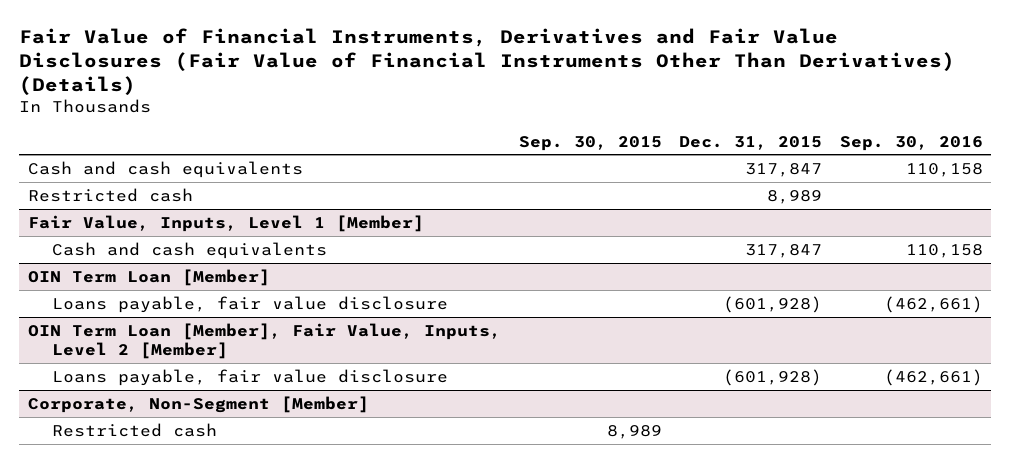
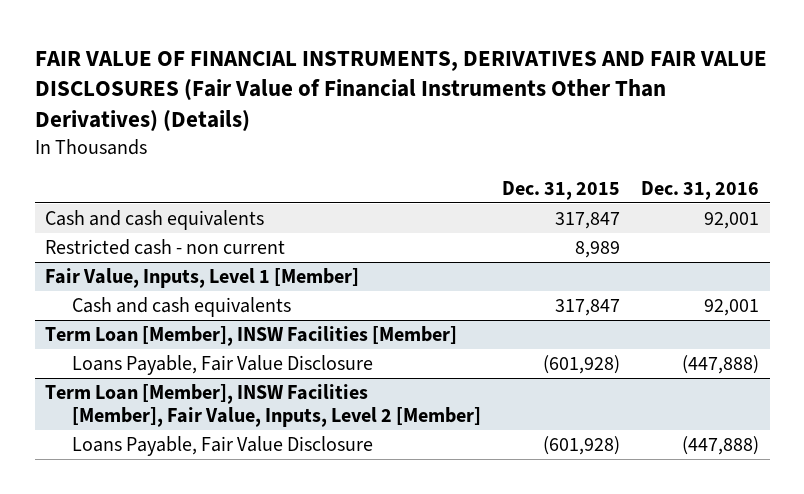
- Fair Value of Financial Instruments, Derivatives and Fair Value Disclosures (Fair Value of Financial Instruments Other Than Derivatives) (Details)
+ FAIR VALUE OF FINANCIAL INSTRUMENTS, DERIVATIVES AND FAIR VALUE DISCLOSURES (Fair Value of Financial Instruments Other Than Derivatives) (Details)
- | Sep. 30, 2015 | Dec. 31, 2015 | Sep. 30, 2016
+ | Dec. 31, 2015 | Dec. 31, 2016
- Restricted cash | | 8,989 |
+ Restricted cash - non current | 8,989 |
- OIN Term Loan [Member]
- Loans payable, fair value disclosure | | (601,928) | (462,661)
- OIN Term Loan [Member], Fair Value, Inputs, Level 2 [Member]
- Loans payable, fair value disclosure | | (601,928) | (462,661)
- Corporate, Non-Segment [Member]
- Restricted cash | 8,989 | |
+ Term Loan [Member], INSW Facilities [Member]
+ Loans Payable, Fair Value Disclosure | (601,928) | (447,888)
+ Term Loan [Member], INSW Facilities [Member], Fair Value, Inputs, Level 2 [Member]
+ Loans Payable, Fair Value Disclosure | (601,928) | (447,888)

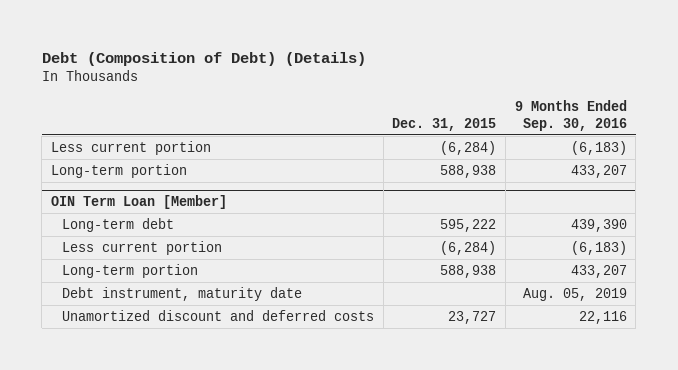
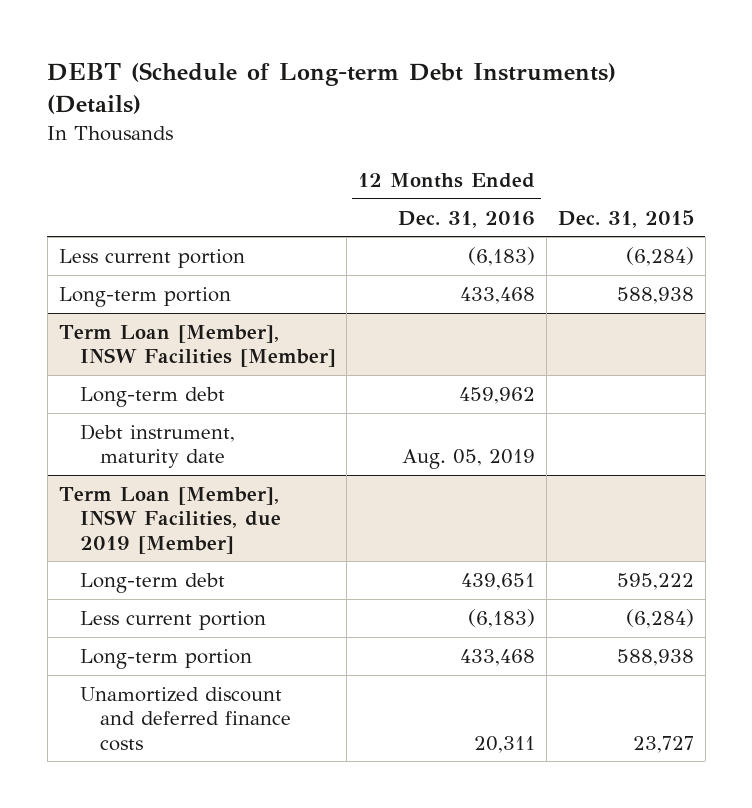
- Debt (Composition of Debt) (Details)
+ DEBT (Schedule of Long-term Debt Instruments) (Details)
- | Dec. 31, 2015 | 9 Months Ended Sep. 30, 2016
+ | 12 Months Ended Dec. 31, 2016 | Dec. 31, 2015
- OIN Term Loan [Member]
+ Term Loan [Member], INSW Facilities [Member]
+ Long-term debt | 459,962 |
+ Debt instrument, maturity date | Aug. 05, 2019 |
+ Term Loan [Member], INSW Facilities, due 2019 [Member]
- Debt instrument, maturity date | | Aug. 05, 2019
- Unamortized discount and deferred costs | 23,727 | 22,116
+ Unamortized discount and deferred finance costs | 20,311 | 23,727

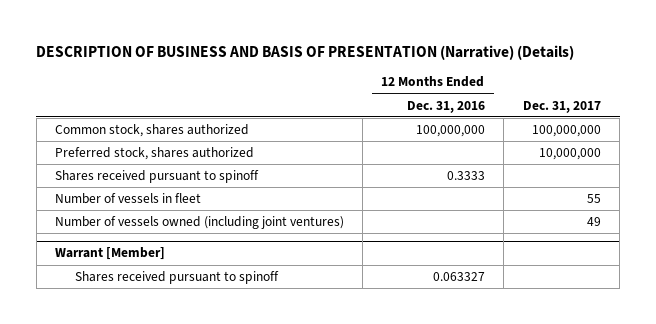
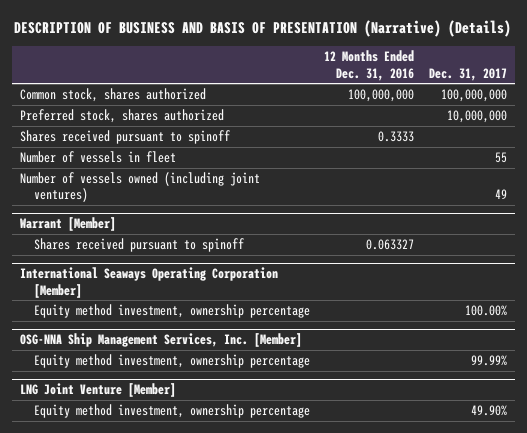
+ International Seaways Operating Corporation [Member]
+ Equity method investment, ownership percentage | | 100.00%
+ OSG-NNA Ship Management Services, Inc. [Member]
+ Equity method investment, ownership percentage | | 99.99%
+ LNG Joint Venture [Member]
+ Equity method investment, ownership percentage | | 49.90%

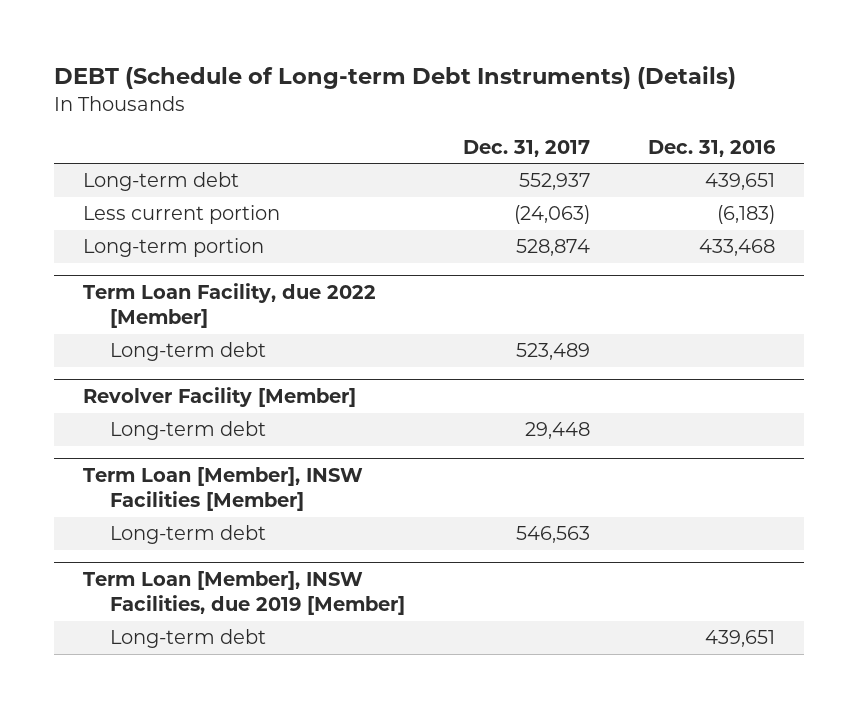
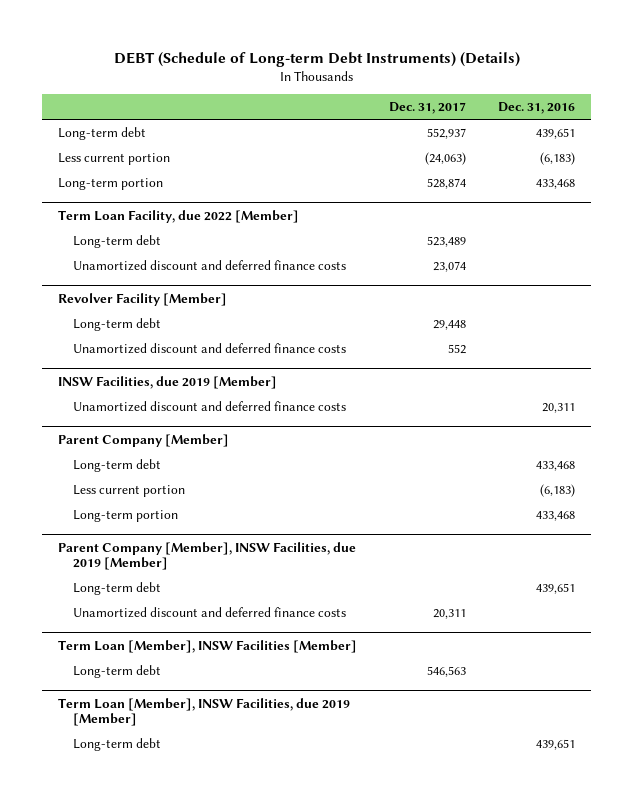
@ Term Loan Facility, due 2022 [Member]
+ Unamortized discount and deferred finance costs | 23,074 |
@ Revolver Facility [Member]
+ Unamortized discount and deferred finance costs | 552 |
+ INSW Facilities, due 2019 [Member]
+ Unamortized discount and deferred finance costs | | 20,311
+ Parent Company [Member]
+ Long-term debt | | 433,468
+ Less current portion | | (6,183)
+ Long-term portion | | 433,468
+ Parent Company [Member], INSW Facilities, due 2019 [Member]
+ Long-term debt | | 439,651
+ Unamortized discount and deferred finance costs | 20,311 |

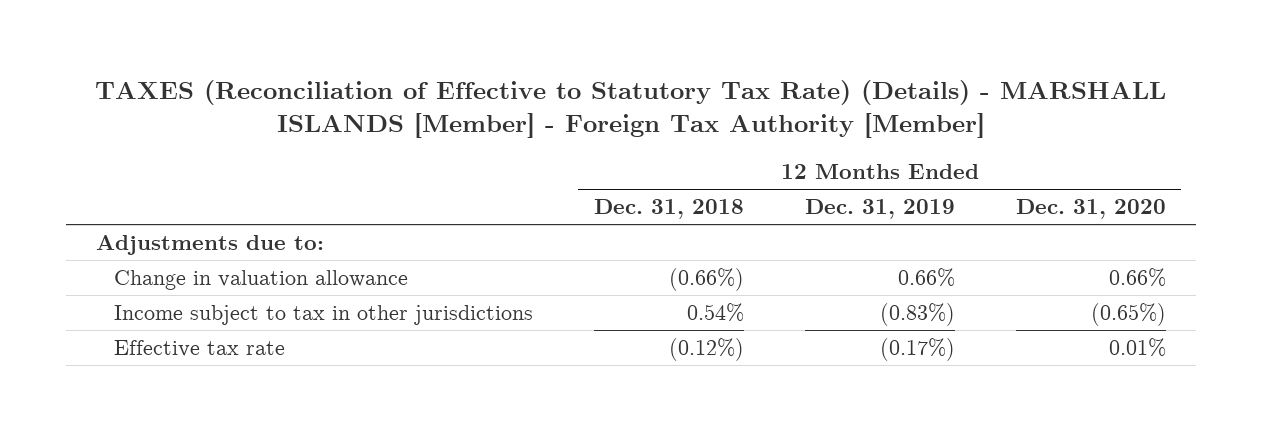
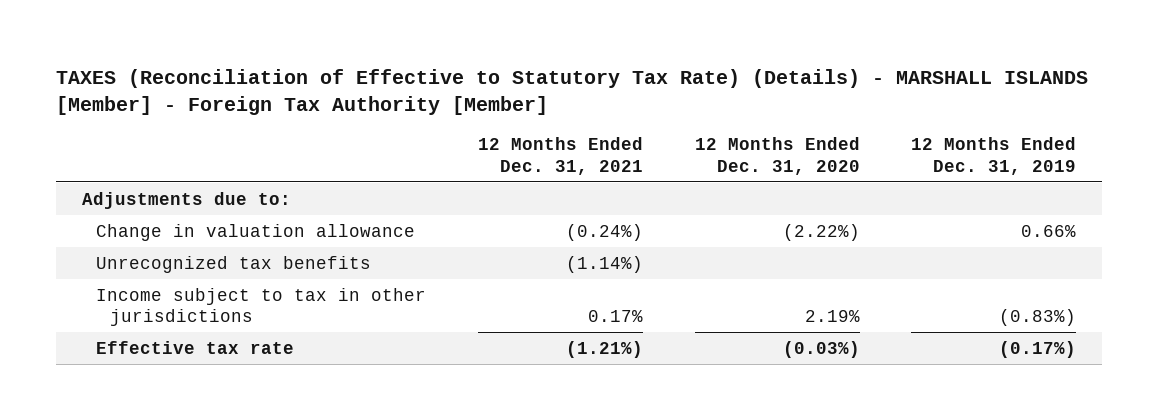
- | 12 Months Ended Dec. 31, 2018 | 12 Months Ended Dec. 31, 2019 | 12 Months Ended Dec. 31, 2020
+ | 12 Months Ended Dec. 31, 2021 | 12 Months Ended Dec. 31, 2020 | 12 Months Ended Dec. 31, 2019
- Change in valuation allowance | (0.66%) | 0.66% | 0.66%
- Income subject to tax in other jurisdictions | 0.54% | (0.83%) | (0.65%)
- Effective tax rate | (0.12%) | (0.17%) | 0.01%
+ Change in valuation allowance | (0.24%) | (2.22%) | 0.66%
+ Unrecognized tax benefits | (1.14%) | |
+ Income subject to tax in other jurisdictions | 0.17% | 2.19% | (0.83%)
+ Effective tax rate | (1.21%) | (0.03%) | (0.17%)

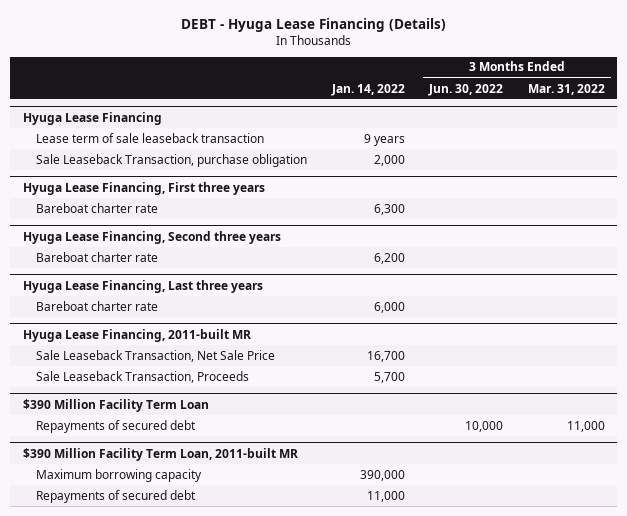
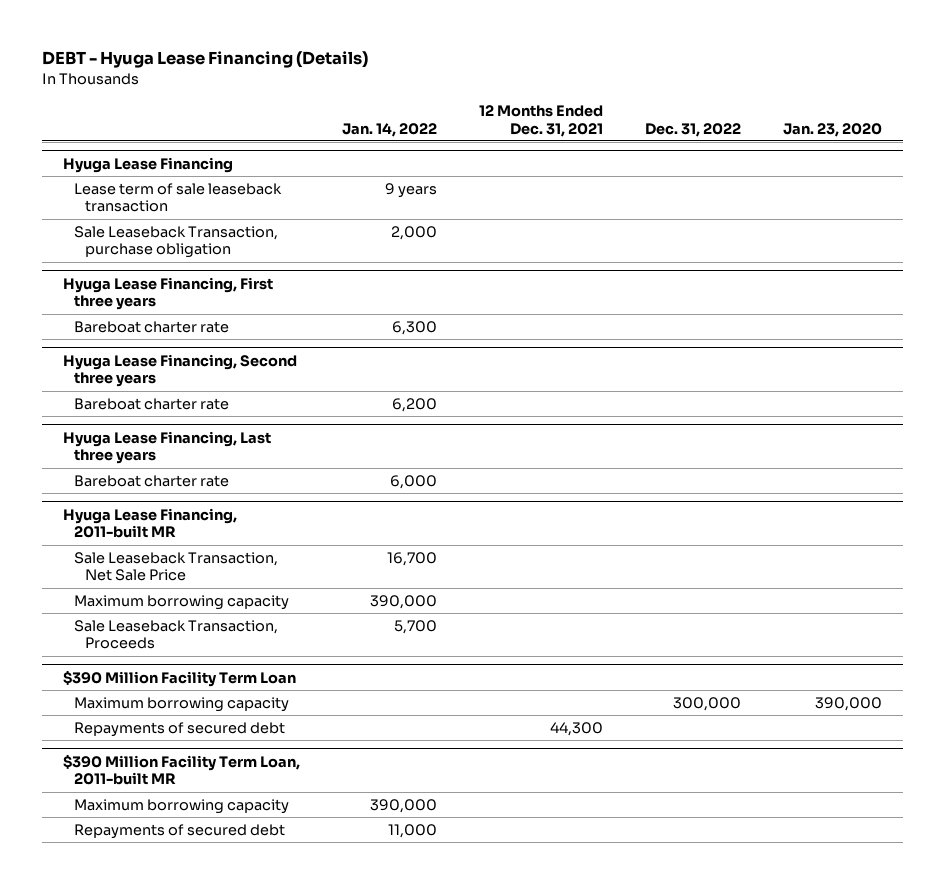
- | Jan. 14, 2022 | 3 Months Ended Jun. 30, 2022 | 3 Months Ended Mar. 31, 2022
+ | Jan. 14, 2022 | 12 Months Ended Dec. 31, 2021 | Dec. 31, 2022 | Jan. 23, 2020
@ Hyuga Lease Financing, 2011-built MR
+ Maximum borrowing capacity | 390,000 | | |
@ $390 Million Facility Term Loan
+ Maximum borrowing capacity | | | 300,000 | 390,000

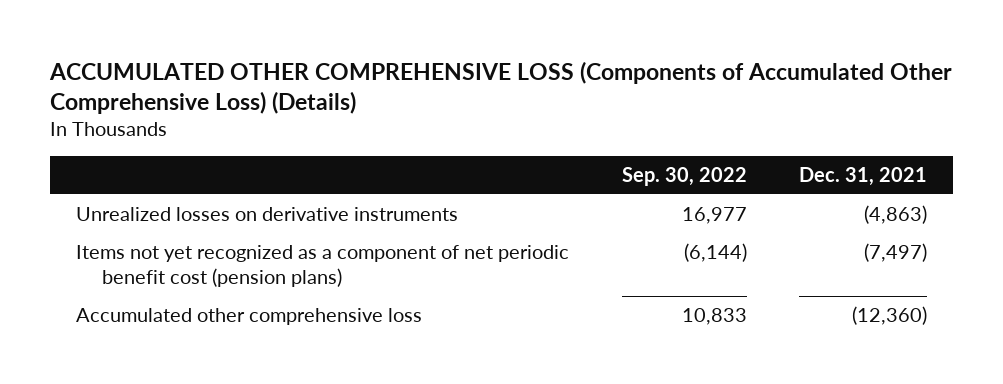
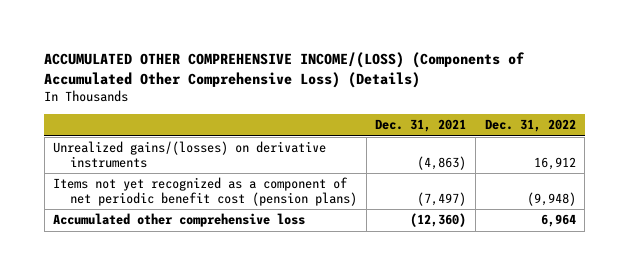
- ACCUMULATED OTHER COMPREHENSIVE LOSS (Components of Accumulated Other Comprehensive Loss) (Details)
+ ACCUMULATED OTHER COMPREHENSIVE INCOME/(LOSS) (Components of Accumulated Other Comprehensive Loss) (Details)
- | Sep. 30, 2022 | Dec. 31, 2021
+ | Dec. 31, 2021 | Dec. 31, 2022
- Unrealized losses on derivative instruments | 16,977 | (4,863)
+ Unrealized gains/(losses) on derivative instruments | (4,863) | 16,912

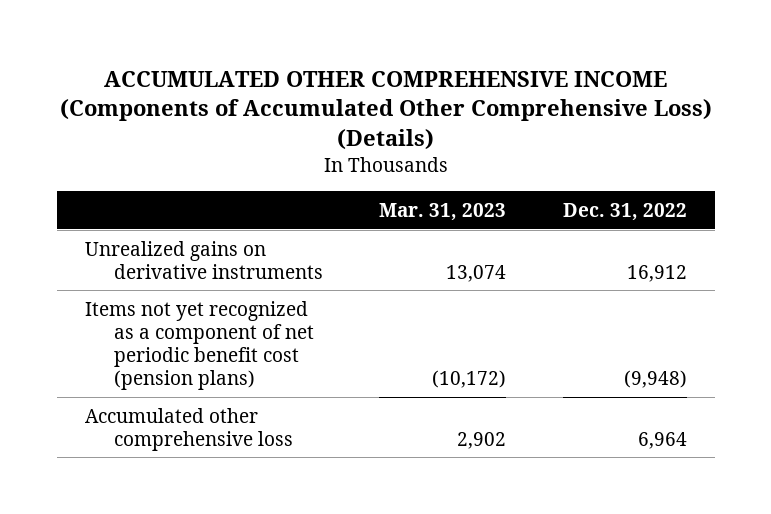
- ACCUMULATED OTHER COMPREHENSIVE INCOME/(LOSS) (Components of Accumulated Other Comprehensive Loss) (Details)
+ ACCUMULATED OTHER COMPREHENSIVE INCOME (Components of Accumulated Other Comprehensive Loss) (Details)
- | Dec. 31, 2021 | Dec. 31, 2022
+ | Mar. 31, 2023 | Dec. 31, 2022
- Unrealized gains/(losses) on derivative instruments | (4,863) | 16,912
+ Unrealized gains on derivative instruments | 13,074 | 16,912

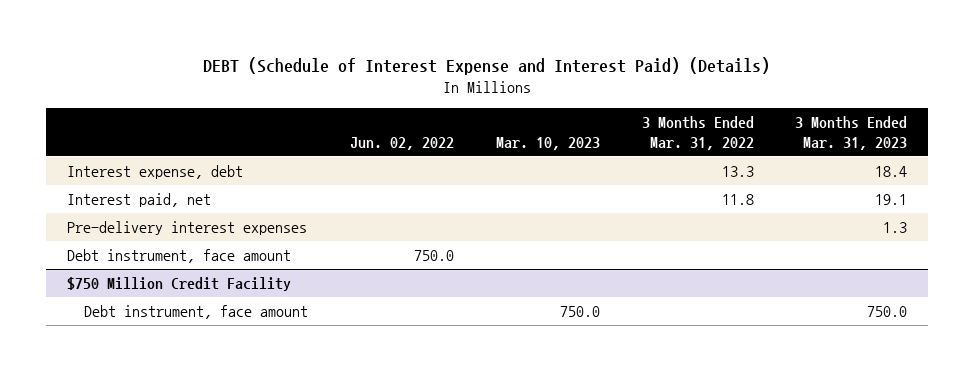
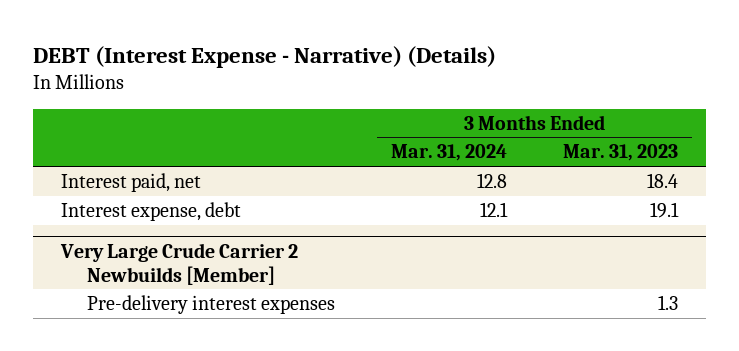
- DEBT (Schedule of Interest Expense and Interest Paid) (Details)
+ DEBT (Interest Expense - Narrative) (Details)
- | Jun. 02, 2022 | Mar. 10, 2023 | 3 Months Ended Mar. 31, 2022 | 3 Months Ended Mar. 31, 2023
+ | 3 Months Ended Mar. 31, 2024 | 3 Months Ended Mar. 31, 2023
- Interest expense, debt | | | 13.3 | 18.4
- Interest paid, net | | | 11.8 | 19.1
+ Interest paid, net | 12.8 | 18.4
+ Interest expense, debt | 12.1 | 19.1
+ Very Large Crude Carrier 2 Newbuilds [Member]
- Debt instrument, face amount | 750.0 | | |
- $750 Million Credit Facility
- Debt instrument, face amount | | 750.0 | | 750.0

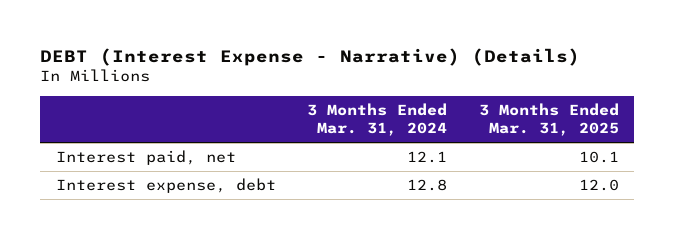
- | 3 Months Ended Mar. 31, 2024 | 3 Months Ended Mar. 31, 2023
+ | 3 Months Ended Mar. 31, 2024 | 3 Months Ended Mar. 31, 2025
- Interest paid, net | 12.8 | 18.4
- Interest expense, debt | 12.1 | 19.1
- Very Large Crude Carrier 2 Newbuilds [Member]
- Pre-delivery interest expenses | | 1.3
+ Interest paid, net | 12.1 | 10.1
+ Interest expense, debt | 12.8 | 12.0

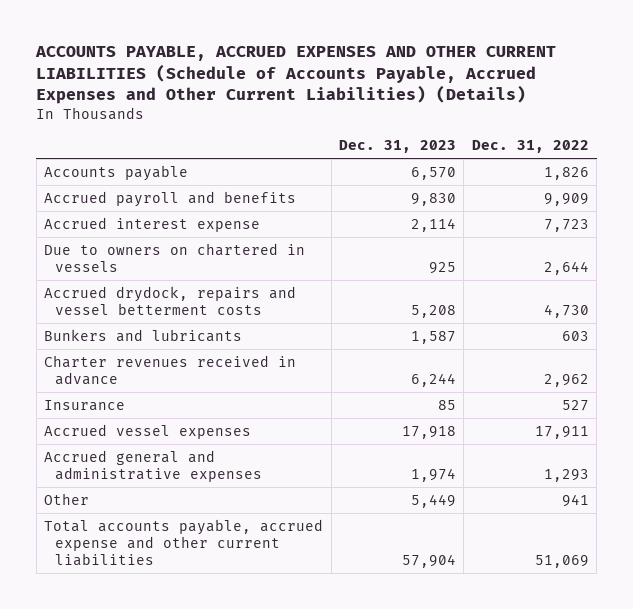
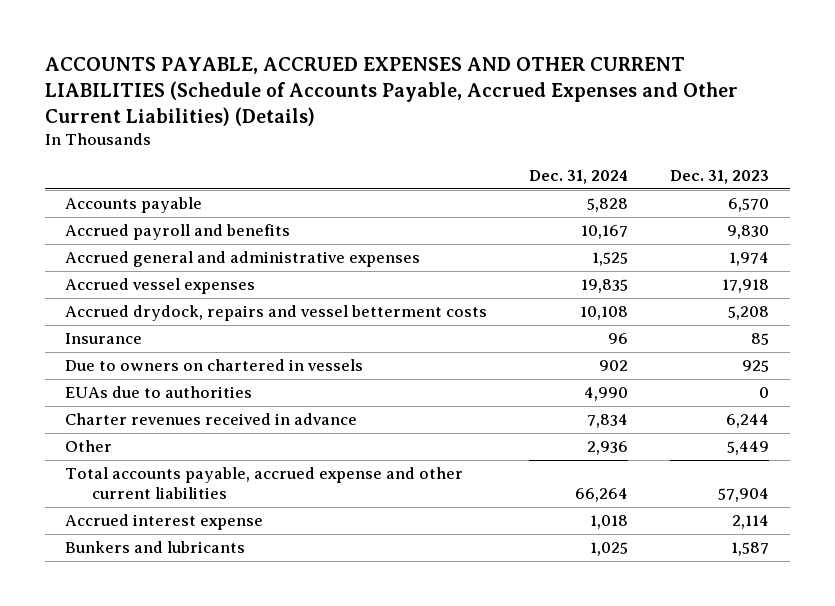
- | Dec. 31, 2023 | Dec. 31, 2022
+ | Dec. 31, 2024 | Dec. 31, 2023
moved up: Accrued general and administrative expenses | 1,525 | 1,974
moved up: Accrued vessel expenses | 19,835 | 17,918
moved down: Due to owners on chartered in vessels | 902 | 925
+ EUAs due to authorities | 4,990 | 0
moved down: Charter revenues received in advance | 7,834 | 6,244
moved down: Accrued interest expense | 1,018 | 2,114
moved down: Bunkers and lubricants | 1,025 | 1,587

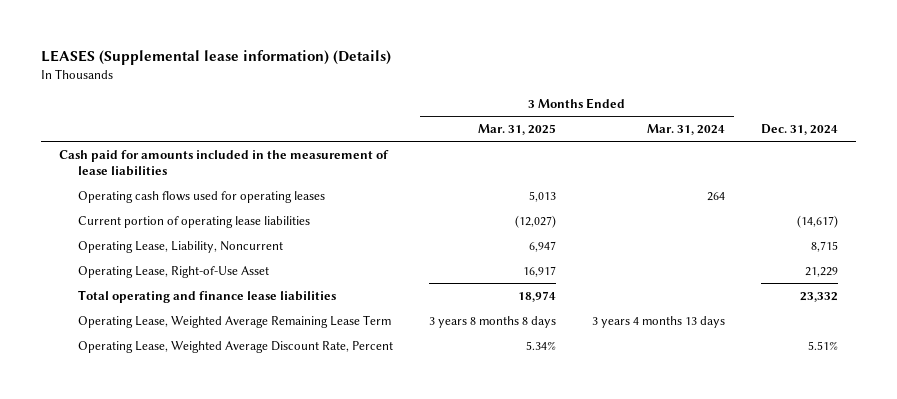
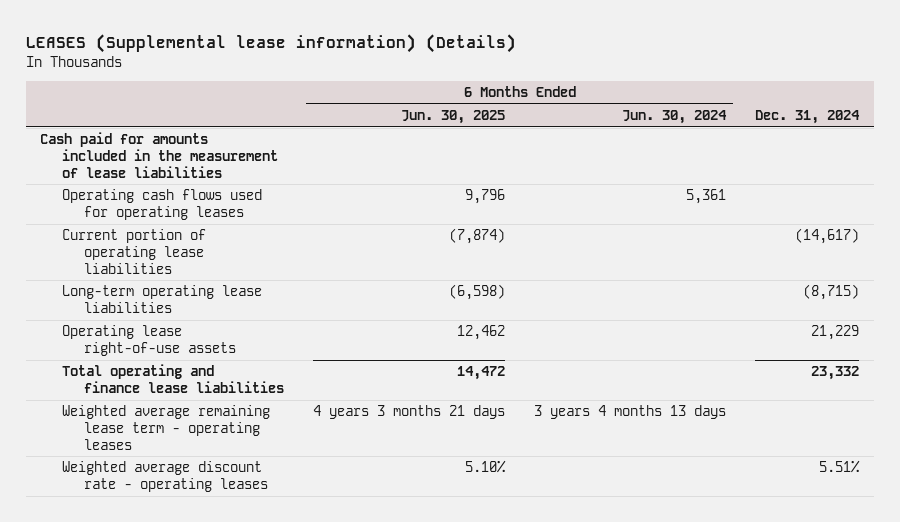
- | 3 Months Ended Mar. 31, 2025 | 3 Months Ended Mar. 31, 2024 | Dec. 31, 2024
+ | 6 Months Ended Jun. 30, 2025 | 6 Months Ended Jun. 30, 2024 | Dec. 31, 2024
- Operating Lease, Liability, Noncurrent | 6,947 | | 8,715
- Operating Lease, Right-of-Use Asset | 16,917 | | 21,229
+ Long-term operating lease liabilities | (6,598) | | (8,715)
+ Operating lease right-of-use assets | 12,462 | | 21,229
- Operating Lease, Weighted Average Remaining Lease Term | 3 years 8 months 8 days | 3 years 4 months 13 days |
- Operating Lease, Weighted Average Discount Rate, Percent | 5.34% | | 5.51%
+ Weighted average remaining lease term - operating leases | 4 years 3 months 21 days | 3 years 4 months 13 days |
+ Weighted average discount rate - operating leases | 5.10% | | 5.51%

